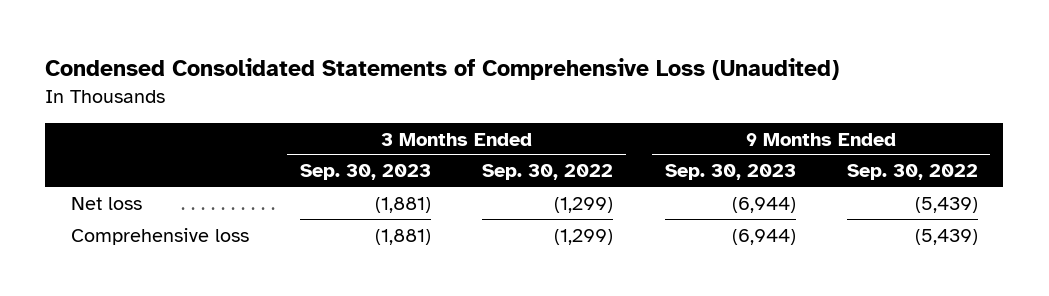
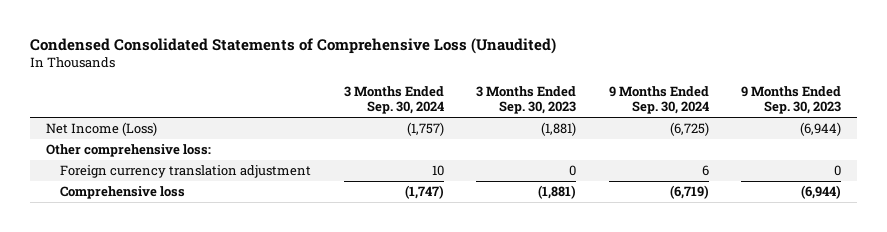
- | 3 Months Ended Sep. 30, 2023 | 3 Months Ended Sep. 30, 2022 | 9 Months Ended Sep. 30, 2023 | 9 Months Ended Sep. 30, 2022
+ | 3 Months Ended Sep. 30, 2024 | 3 Months Ended Sep. 30, 2023 | 9 Months Ended Sep. 30, 2024 | 9 Months Ended Sep. 30, 2023
- Net loss | (1,881) | (1,299) | (6,944) | (5,439)
+ Net Income (Loss) | (1,757) | (1,881) | (6,725) | (6,944)
+ Other comprehensive loss:
+ Foreign currency translation adjustment | 10 | 0 | 6 | 0

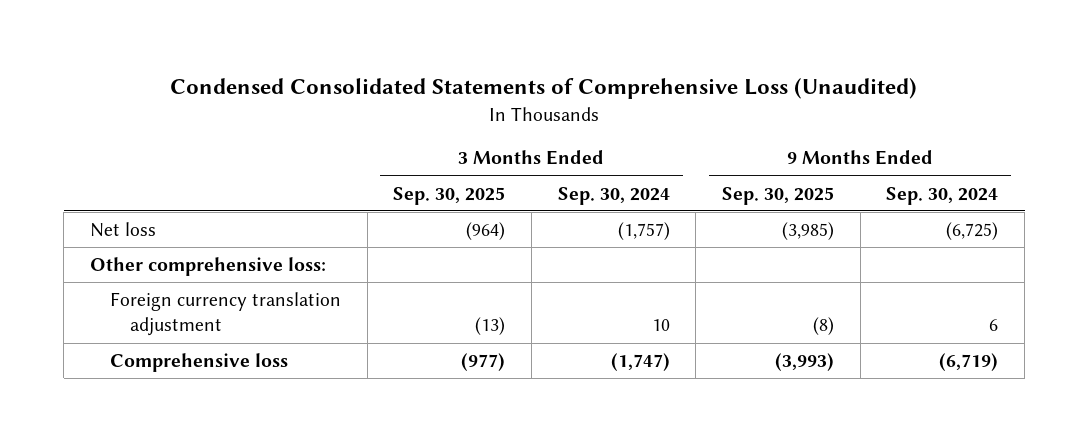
- | 3 Months Ended Sep. 30, 2024 | 3 Months Ended Sep. 30, 2023 | 9 Months Ended Sep. 30, 2024 | 9 Months Ended Sep. 30, 2023
+ | 3 Months Ended Sep. 30, 2025 | 3 Months Ended Sep. 30, 2024 | 9 Months Ended Sep. 30, 2025 | 9 Months Ended Sep. 30, 2024
- Net Income (Loss) | (1,757) | (1,881) | (6,725) | (6,944)
+ Net loss | (964) | (1,757) | (3,985) | (6,725)

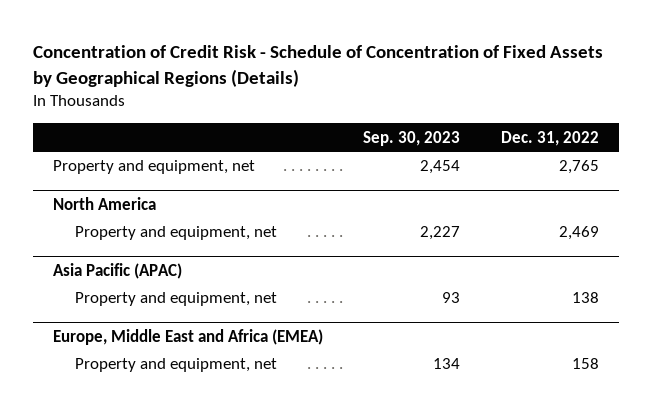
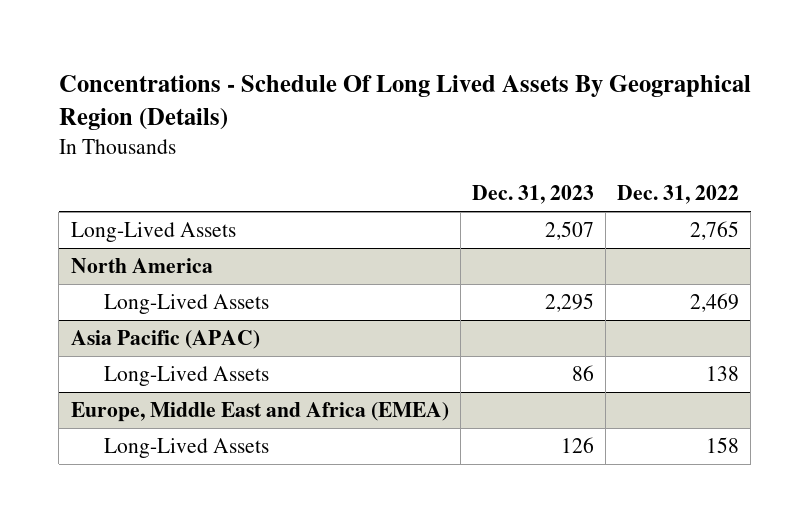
- Concentration of Credit Risk - Schedule of Concentration of Fixed Assets by Geographical Regions (Details)
+ Concentrations - Schedule Of Long Lived Assets By Geographical Region (Details)
- | Sep. 30, 2023 | Dec. 31, 2022
+ | Dec. 31, 2023 | Dec. 31, 2022
- Property and equipment, net | 2,454 | 2,765
+ Long-Lived Assets | 2,507 | 2,765
@ North America
- Property and equipment, net | 2,227 | 2,469
+ Long-Lived Assets | 2,295 | 2,469
@ Asia Pacific (APAC)
- Property and equipment, net | 93 | 138
+ Long-Lived Assets | 86 | 138
@ Europe, Middle East and Africa (EMEA)
- Property and equipment, net | 134 | 158
+ Long-Lived Assets | 126 | 158

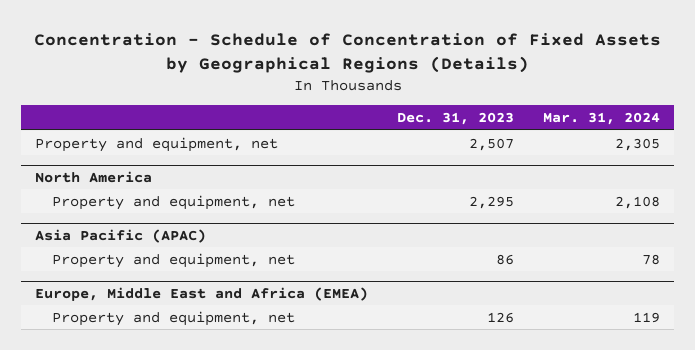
- Concentrations - Schedule Of Long Lived Assets By Geographical Region (Details)
+ Concentration - Schedule of Concentration of Fixed Assets by Geographical Regions (Details)
- | Dec. 31, 2023 | Dec. 31, 2022
+ | Dec. 31, 2023 | Mar. 31, 2024
- Long-Lived Assets | 2,507 | 2,765
+ Property and equipment, net | 2,507 | 2,305
@ North America
- Long-Lived Assets | 2,295 | 2,469
+ Property and equipment, net | 2,295 | 2,108
@ Asia Pacific (APAC)
- Long-Lived Assets | 86 | 138
+ Property and equipment, net | 86 | 78
@ Europe, Middle East and Africa (EMEA)
- Long-Lived Assets | 126 | 158
+ Property and equipment, net | 126 | 119

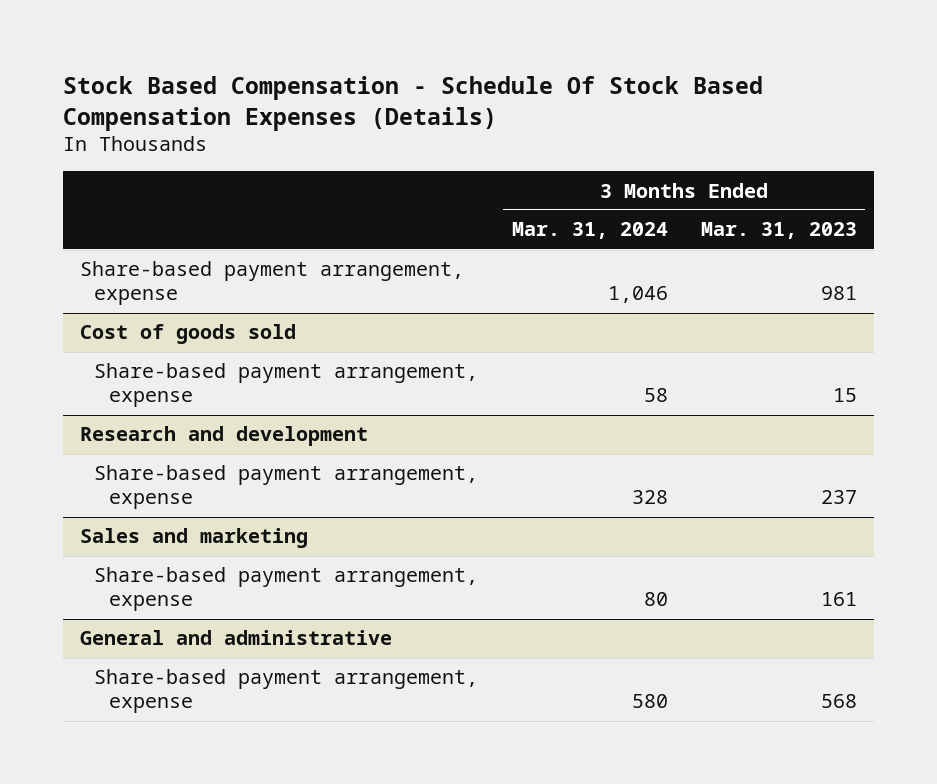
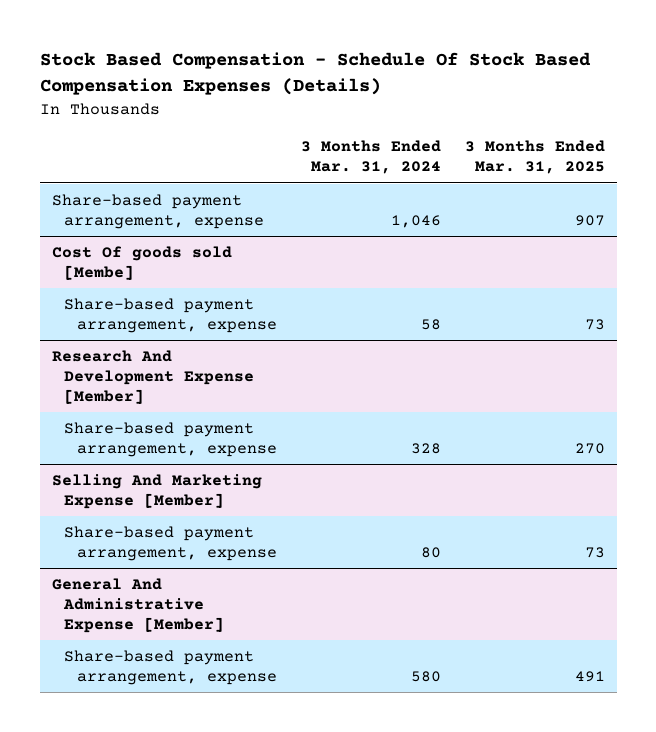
- | 3 Months Ended Mar. 31, 2024 | 3 Months Ended Mar. 31, 2023
+ | 3 Months Ended Mar. 31, 2024 | 3 Months Ended Mar. 31, 2025
- Cost of goods sold
+ Cost Of goods sold [Membe]
- Research and development
+ Research And Development Expense [Member]
- Sales and marketing
+ Selling And Marketing Expense [Member]
- General and administrative
+ General And Administrative Expense [Member]

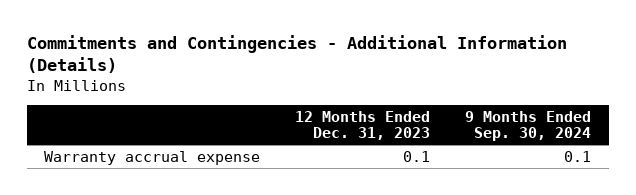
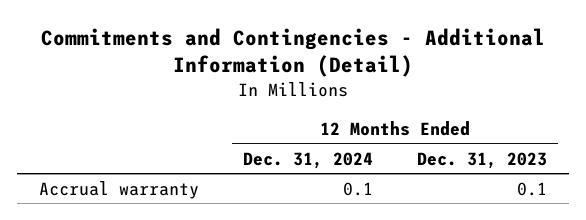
- Commitments and Contingencies - Additional Information (Details)
+ Commitments and Contingencies - Additional Information (Detail)
- | 12 Months Ended Dec. 31, 2023 | 9 Months Ended Sep. 30, 2024
+ | 12 Months Ended Dec. 31, 2024 | 12 Months Ended Dec. 31, 2023
- Warranty accrual expense | 0.1 | 0.1
+ Accrual warranty | 0.1 | 0.1

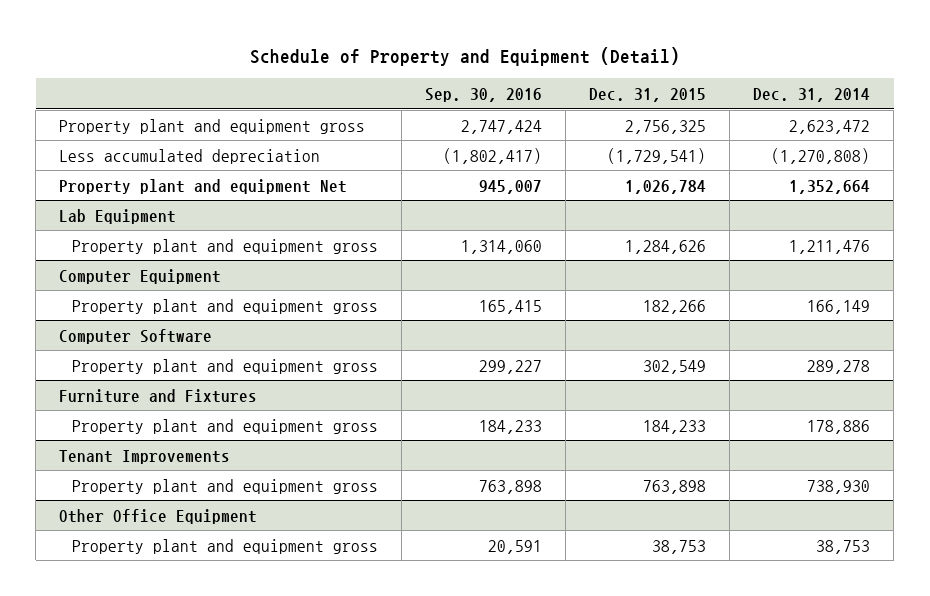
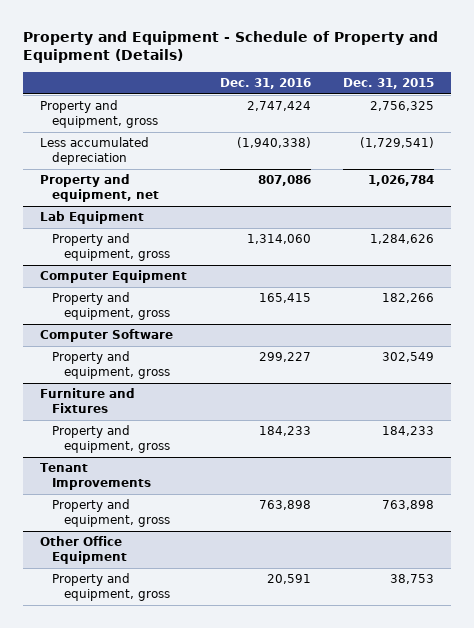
- Schedule of Property and Equipment (Detail)
+ Property and Equipment - Schedule of Property and Equipment (Details)
- | Sep. 30, 2016 | Dec. 31, 2015 | Dec. 31, 2014
+ | Dec. 31, 2016 | Dec. 31, 2015
- Property plant and equipment gross | 2,747,424 | 2,756,325 | 2,623,472
+ Property and equipment, gross | 2,747,424 | 2,756,325
- Property plant and equipment Net | 945,007 | 1,026,784 | 1,352,664
+ Property and equipment, net | 807,086 | 1,026,784
@ Lab Equipment
- Property plant and equipment gross | 1,314,060 | 1,284,626 | 1,211,476
+ Property and equipment, gross | 1,314,060 | 1,284,626
@ Computer Equipment
- Property plant and equipment gross | 165,415 | 182,266 | 166,149
+ Property and equipment, gross | 165,415 | 182,266
@ Computer Software
- Property plant and equipment gross | 299,227 | 302,549 | 289,278
+ Property and equipment, gross | 299,227 | 302,549
@ Furniture and Fixtures
- Property plant and equipment gross | 184,233 | 184,233 | 178,886
+ Property and equipment, gross | 184,233 | 184,233
@ Tenant Improvements
- Property plant and equipment gross | 763,898 | 763,898 | 738,930
+ Property and equipment, gross | 763,898 | 763,898
@ Other Office Equipment
- Property plant and equipment gross | 20,591 | 38,753 | 38,753
+ Property and equipment, gross | 20,591 | 38,753

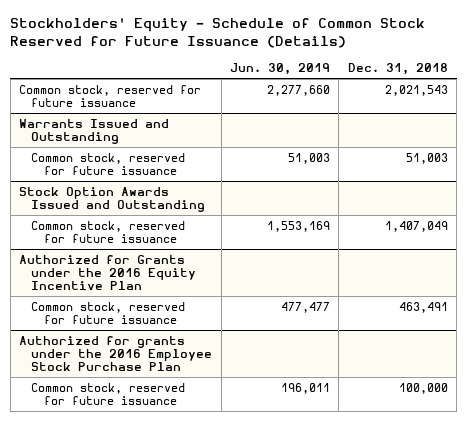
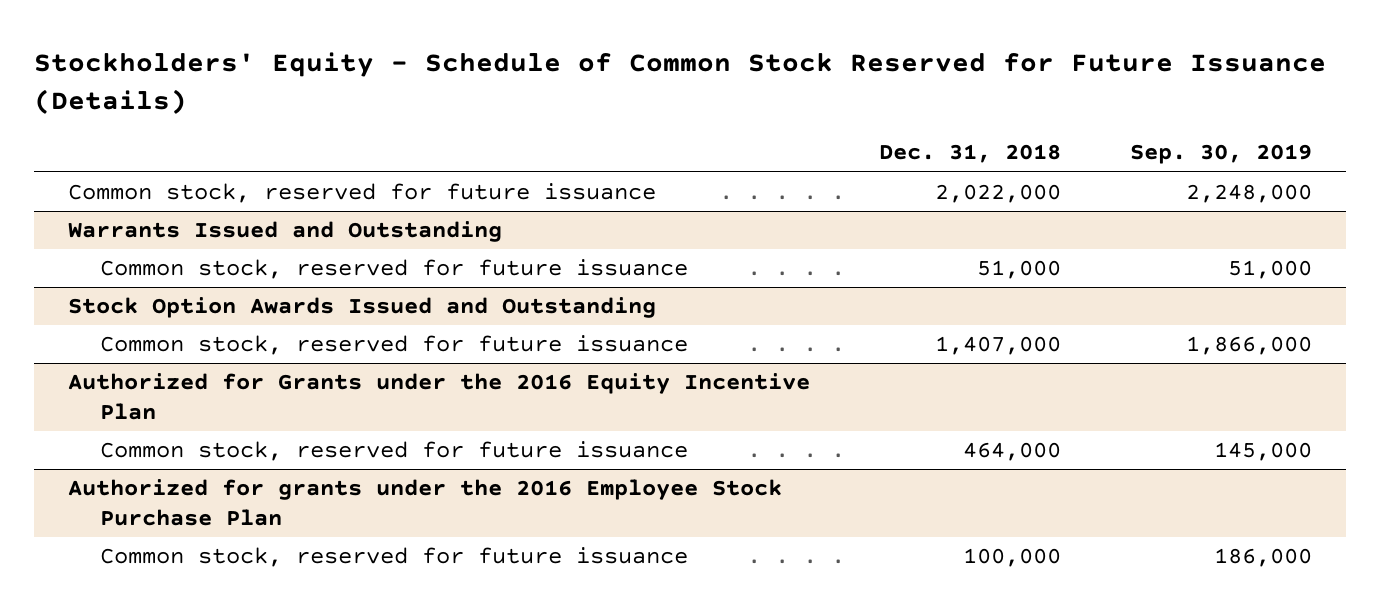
- | Jun. 30, 2019 | Dec. 31, 2018
+ | Dec. 31, 2018 | Sep. 30, 2019
- Common stock, reserved for future issuance | 2,277,660 | 2,021,543
+ Common stock, reserved for future issuance | 2,022,000 | 2,248,000
@ Warrants Issued and Outstanding
- Common stock, reserved for future issuance | 51,003 | 51,003
+ Common stock, reserved for future issuance | 51,000 | 51,000
@ Stock Option Awards Issued and Outstanding
- Common stock, reserved for future issuance | 1,553,169 | 1,407,049
+ Common stock, reserved for future issuance | 1,407,000 | 1,866,000
@ Authorized for Grants under the 2016 Equity Incentive Plan
- Common stock, reserved for future issuance | 477,477 | 463,491
+ Common stock, reserved for future issuance | 464,000 | 145,000

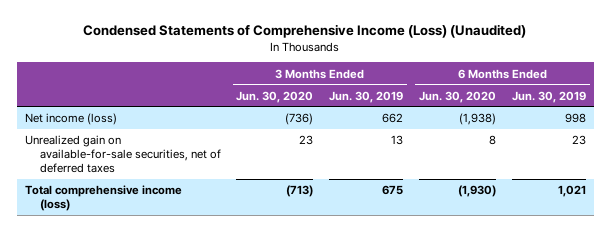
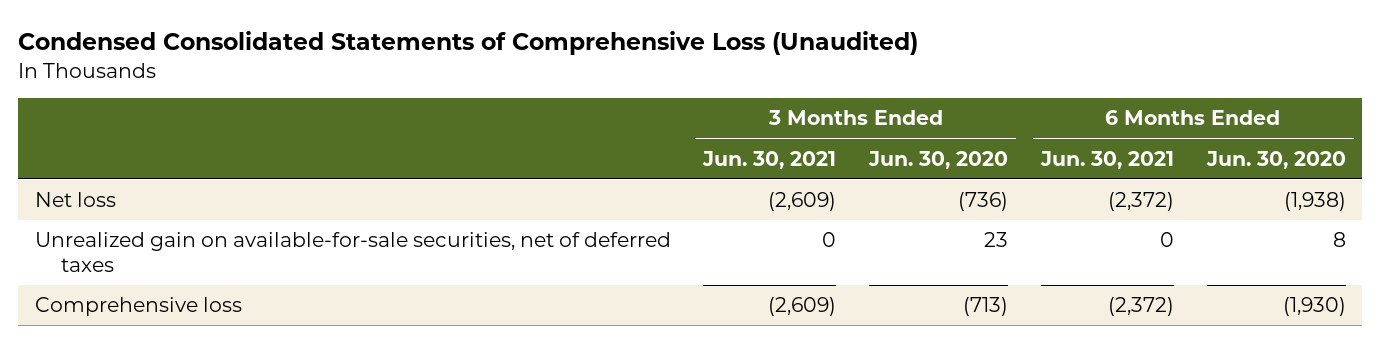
- Condensed Statements of Comprehensive Income (Loss) (Unaudited)
+ Condensed Consolidated Statements of Comprehensive Loss (Unaudited)
- | 3 Months Ended Jun. 30, 2020 | 3 Months Ended Jun. 30, 2019 | 6 Months Ended Jun. 30, 2020 | 6 Months Ended Jun. 30, 2019
+ | 3 Months Ended Jun. 30, 2021 | 3 Months Ended Jun. 30, 2020 | 6 Months Ended Jun. 30, 2021 | 6 Months Ended Jun. 30, 2020
- Net income (loss) | (736) | 662 | (1,938) | 998
+ Net loss | (2,609) | (736) | (2,372) | (1,938)
- Total comprehensive income (loss) | (713) | 675 | (1,930) | 1,021
+ Comprehensive loss | (2,609) | (713) | (2,372) | (1,930)

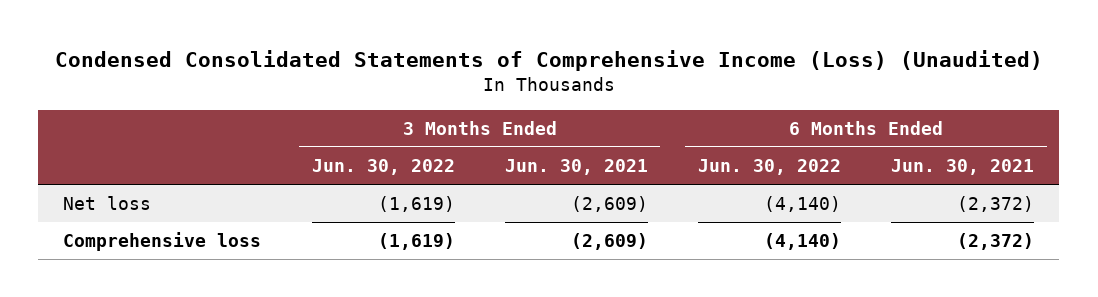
- Condensed Consolidated Statements of Comprehensive Loss (Unaudited)
+ Condensed Consolidated Statements of Comprehensive Income (Loss) (Unaudited)
- | 3 Months Ended Jun. 30, 2021 | 3 Months Ended Jun. 30, 2020 | 6 Months Ended Jun. 30, 2021 | 6 Months Ended Jun. 30, 2020
+ | 3 Months Ended Jun. 30, 2022 | 3 Months Ended Jun. 30, 2021 | 6 Months Ended Jun. 30, 2022 | 6 Months Ended Jun. 30, 2021
- Unrealized gain on available-for-sale securities, net of deferred taxes | 0 | 23 | 0 | 8

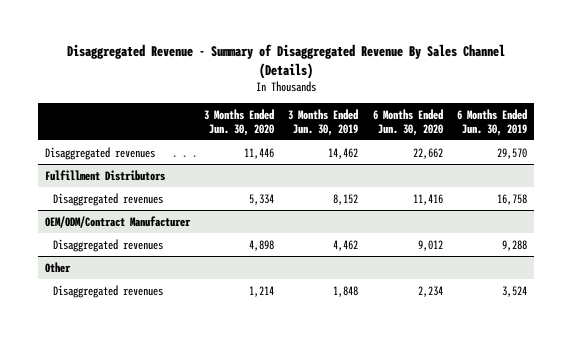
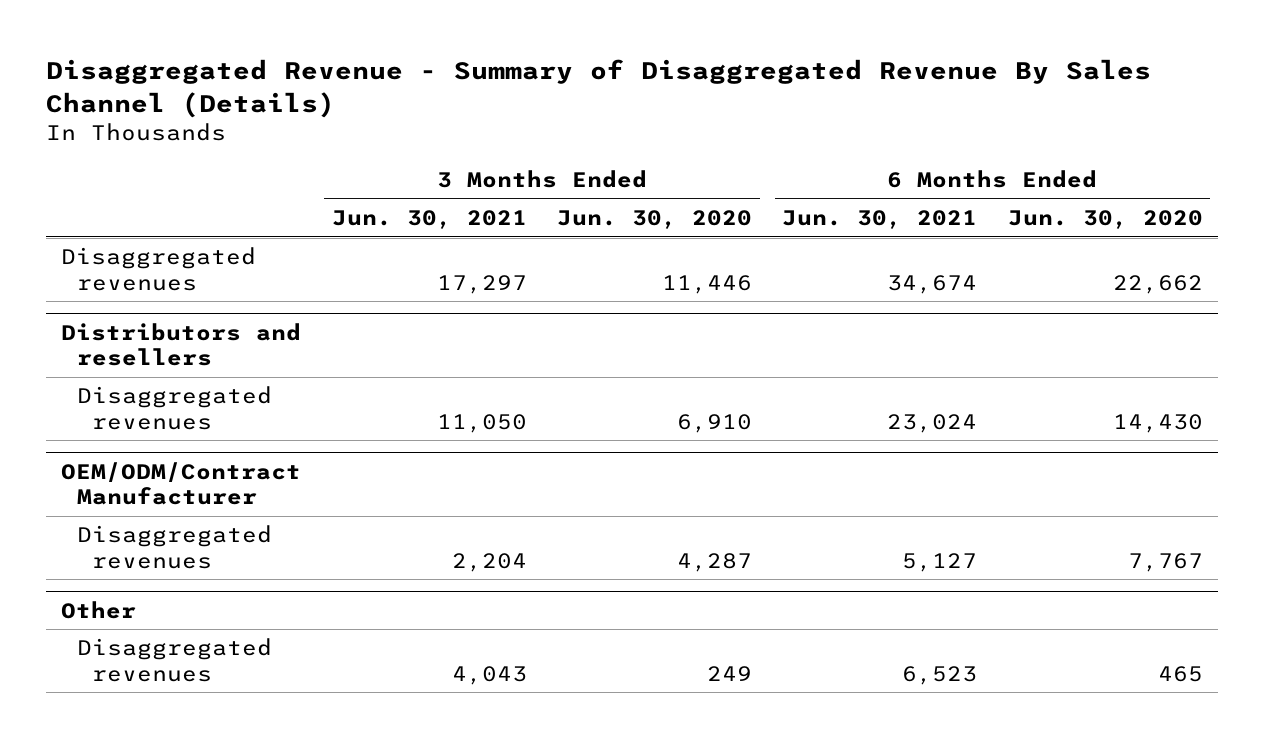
- | 3 Months Ended Jun. 30, 2020 | 3 Months Ended Jun. 30, 2019 | 6 Months Ended Jun. 30, 2020 | 6 Months Ended Jun. 30, 2019
+ | 3 Months Ended Jun. 30, 2021 | 3 Months Ended Jun. 30, 2020 | 6 Months Ended Jun. 30, 2021 | 6 Months Ended Jun. 30, 2020
- Fulfillment Distributors
- Disaggregated revenues | 5,334 | 8,152 | 11,416 | 16,758
+ Distributors and resellers
+ Disaggregated revenues | 11,050 | 6,910 | 23,024 | 14,430
@ OEM/ODM/Contract Manufacturer
- Disaggregated revenues | 4,898 | 4,462 | 9,012 | 9,288
+ Disaggregated revenues | 2,204 | 4,287 | 5,127 | 7,767
@ Other
- Disaggregated revenues | 1,214 | 1,848 | 2,234 | 3,524
+ Disaggregated revenues | 4,043 | 249 | 6,523 | 465

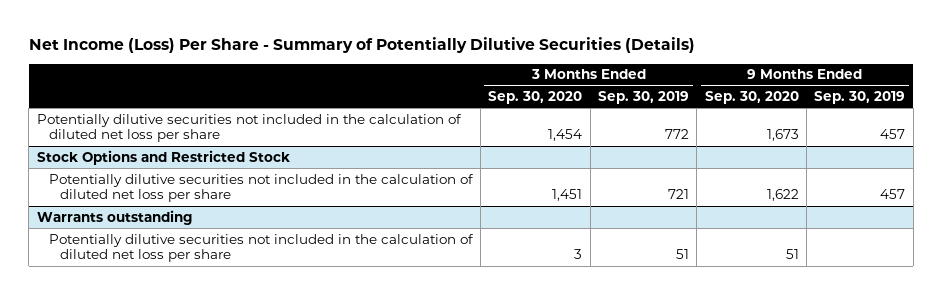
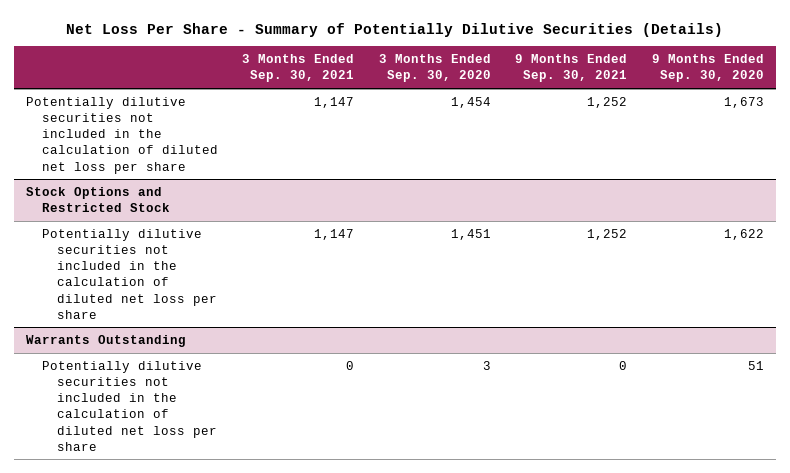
- Net Income (Loss) Per Share - Summary of Potentially Dilutive Securities (Details)
+ Net Loss Per Share - Summary of Potentially Dilutive Securities (Details)
- | 3 Months Ended Sep. 30, 2020 | 3 Months Ended Sep. 30, 2019 | 9 Months Ended Sep. 30, 2020 | 9 Months Ended Sep. 30, 2019
+ | 3 Months Ended Sep. 30, 2021 | 3 Months Ended Sep. 30, 2020 | 9 Months Ended Sep. 30, 2021 | 9 Months Ended Sep. 30, 2020
- Warrants outstanding
+ Warrants Outstanding

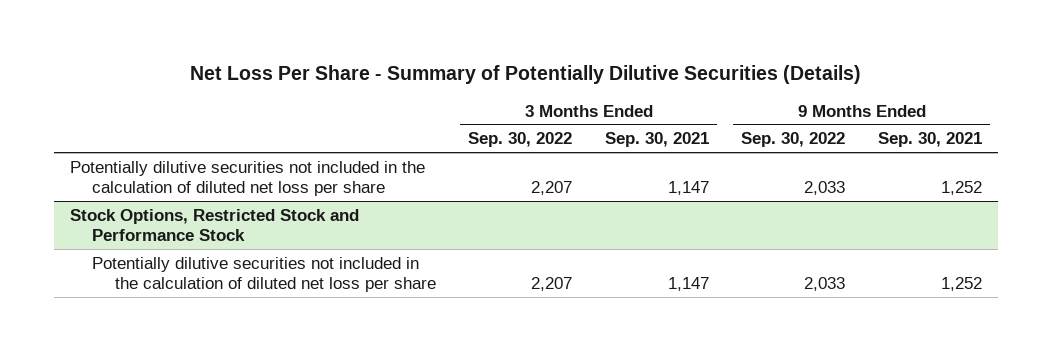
- | 3 Months Ended Sep. 30, 2021 | 3 Months Ended Sep. 30, 2020 | 9 Months Ended Sep. 30, 2021 | 9 Months Ended Sep. 30, 2020
+ | 3 Months Ended Sep. 30, 2022 | 3 Months Ended Sep. 30, 2021 | 9 Months Ended Sep. 30, 2022 | 9 Months Ended Sep. 30, 2021
- Stock Options and Restricted Stock
+ Stock Options, Restricted Stock and Performance Stock
- Warrants Outstanding
- Potentially dilutive securities not included in the calculation of diluted net loss per share | 0 | 3 | 0 | 51

